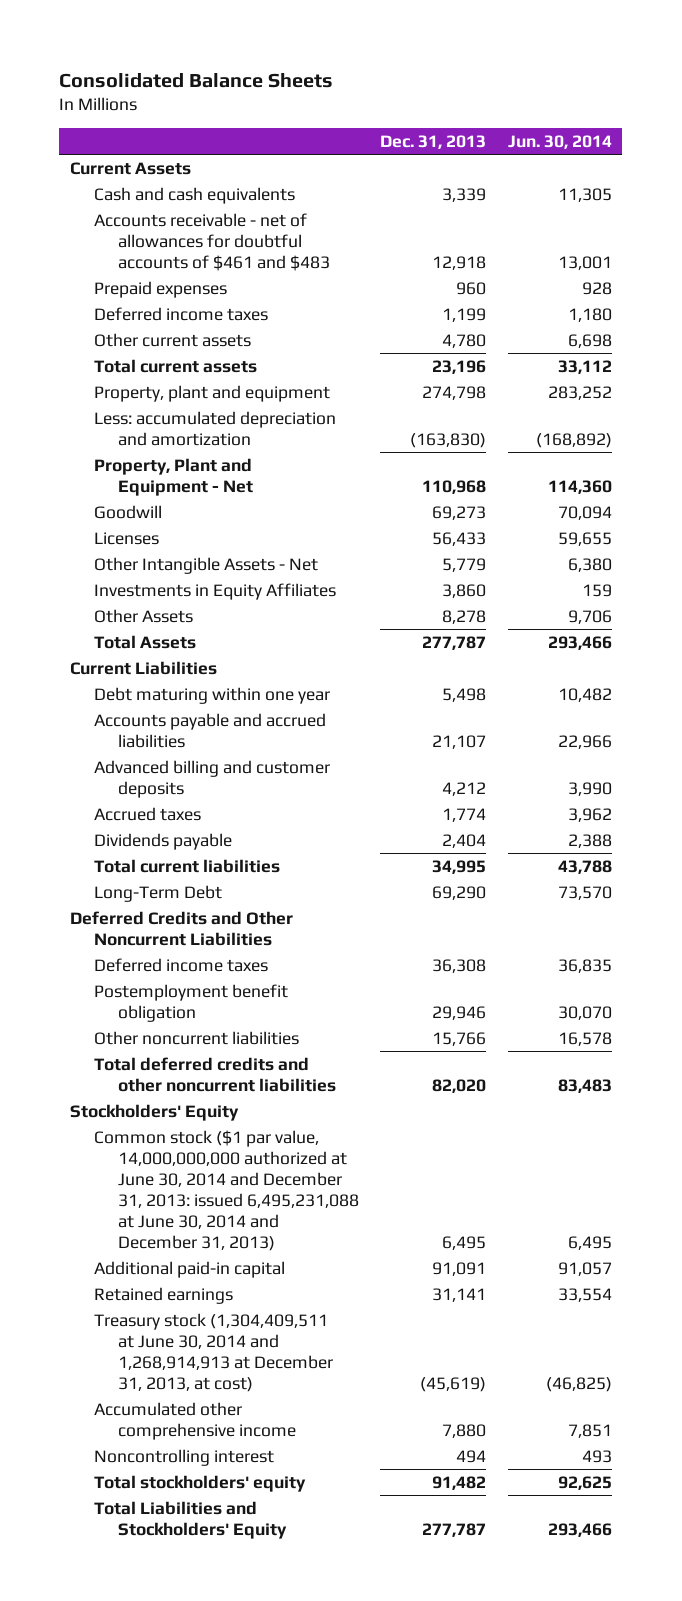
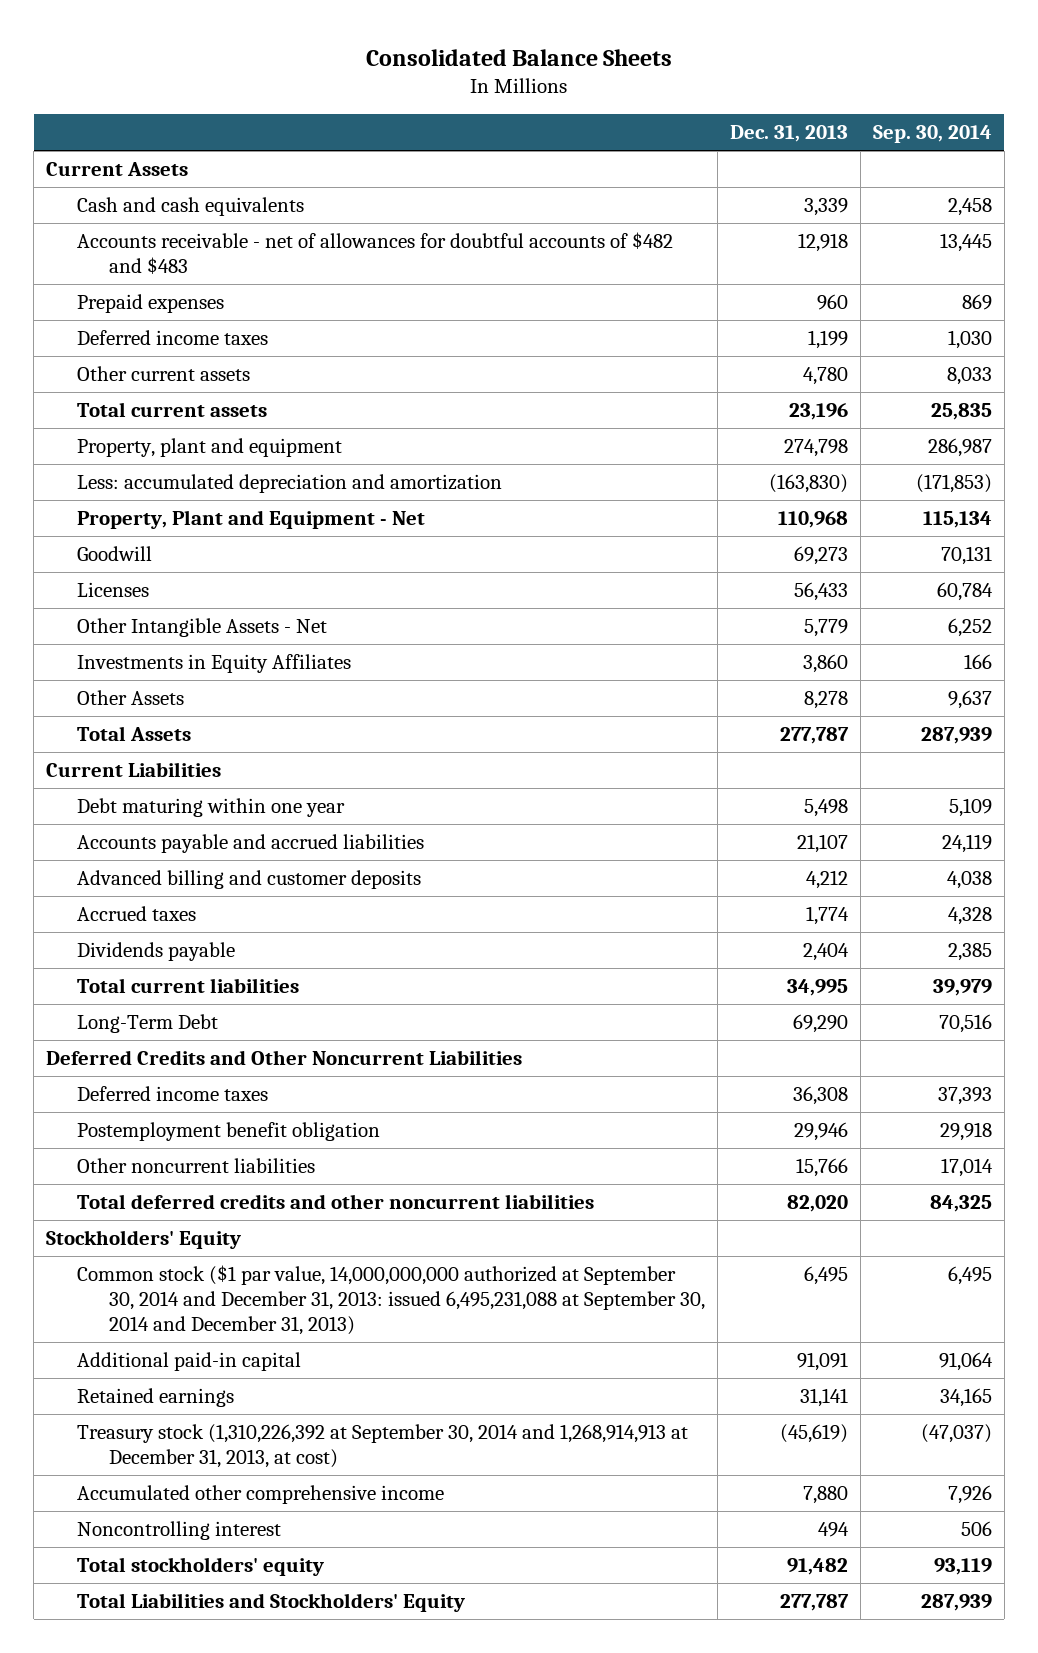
- | Dec. 31, 2013 | Jun. 30, 2014
+ | Dec. 31, 2013 | Sep. 30, 2014
- Accounts receivable - net of allowances for doubtful accounts of $461 and $483 | 12,918 | 13,001
+ Accounts receivable - net of allowances for doubtful accounts of $482 and $483 | 12,918 | 13,445
- Common stock ($1 par value, 14,000,000,000 authorized at June 30, 2014 and December 31, 2013: issued 6,495,231,088 at June 30, 2014 and December 31, 2013) | 6,495 | 6,495
+ Common stock ($1 par value, 14,000,000,000 authorized at September 30, 2014 and December 31, 2013: issued 6,495,231,088 at September 30, 2014 and December 31, 2013) | 6,495 | 6,495
- Treasury stock (1,304,409,511 at June 30, 2014 and 1,268,914,913 at December 31, 2013, at cost) | (45,619) | (46,825)
+ Treasury stock (1,310,226,392 at September 30, 2014 and 1,268,914,913 at December 31, 2013, at cost) | (45,619) | (47,037)

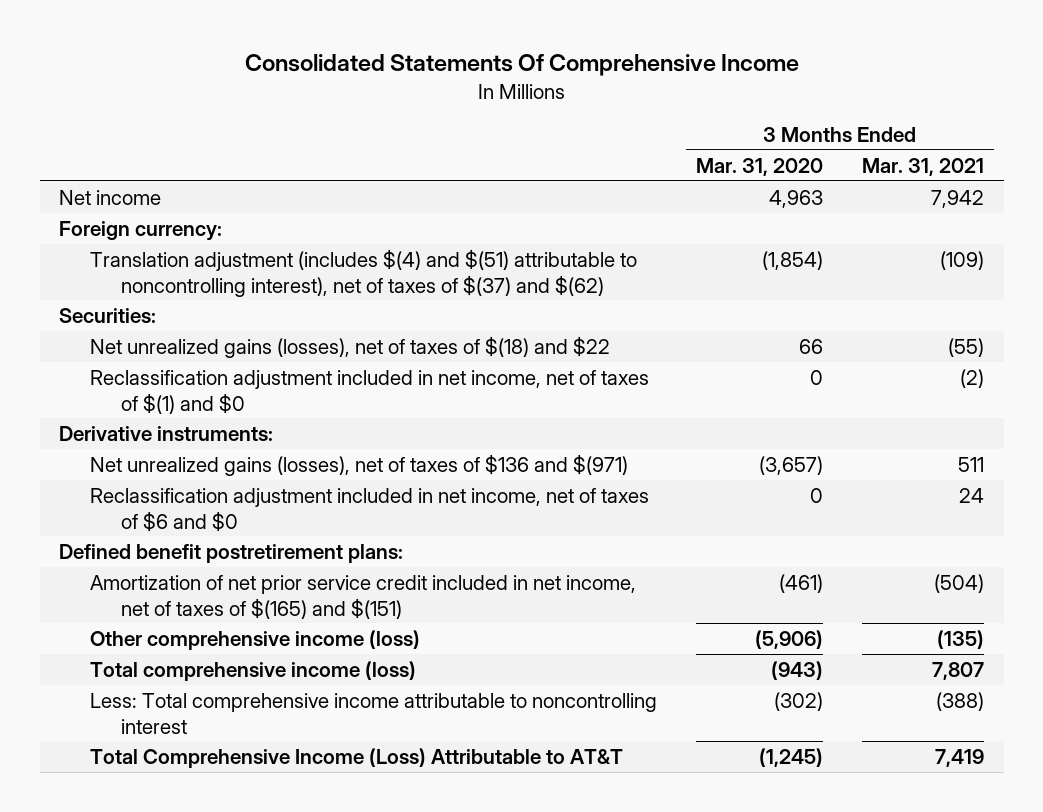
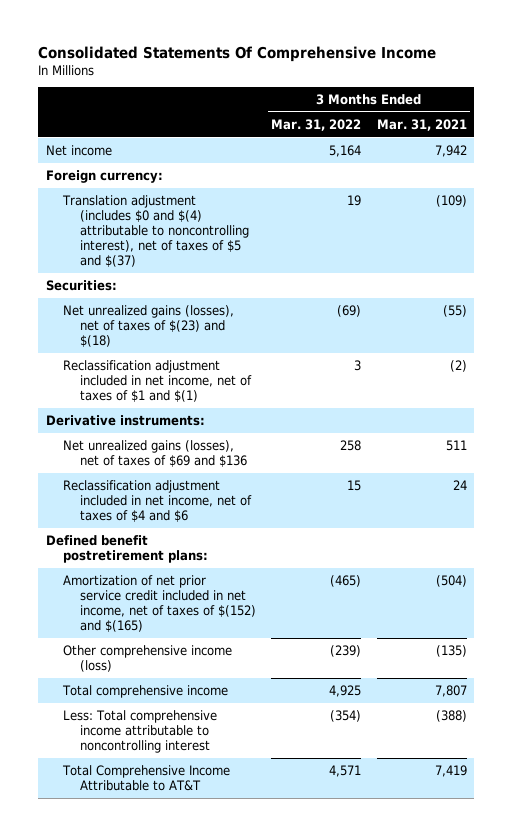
- | 3 Months Ended Mar. 31, 2020 | 3 Months Ended Mar. 31, 2021
+ | 3 Months Ended Mar. 31, 2022 | 3 Months Ended Mar. 31, 2021
- Translation adjustment (includes $(4) and $(51) attributable to noncontrolling interest), net of taxes of $(37) and $(62) | (1,854) | (109)
+ Translation adjustment (includes $0 and $(4) attributable to noncontrolling interest), net of taxes of $5 and $(37) | 19 | (109)
- Net unrealized gains (losses), net of taxes of $(18) and $22 | 66 | (55)
- Reclassification adjustment included in net income, net of taxes of $(1) and $0 | 0 | (2)
+ Net unrealized gains (losses), net of taxes of $(23) and $(18) | (69) | (55)
+ Reclassification adjustment included in net income, net of taxes of $1 and $(1) | 3 | (2)
- Net unrealized gains (losses), net of taxes of $136 and $(971) | (3,657) | 511
- Reclassification adjustment included in net income, net of taxes of $6 and $0 | 0 | 24
+ Net unrealized gains (losses), net of taxes of $69 and $136 | 258 | 511
+ Reclassification adjustment included in net income, net of taxes of $4 and $6 | 15 | 24
- Amortization of net prior service credit included in net income, net of taxes of $(165) and $(151) | (461) | (504)
+ Amortization of net prior service credit included in net income, net of taxes of $(152) and $(165) | (465) | (504)
- Total comprehensive income (loss) | (943) | 7,807
+ Total comprehensive income | 4,925 | 7,807
- Total Comprehensive Income (Loss) Attributable to AT&T | (1,245) | 7,419
+ Total Comprehensive Income Attributable to AT&T | 4,571 | 7,419

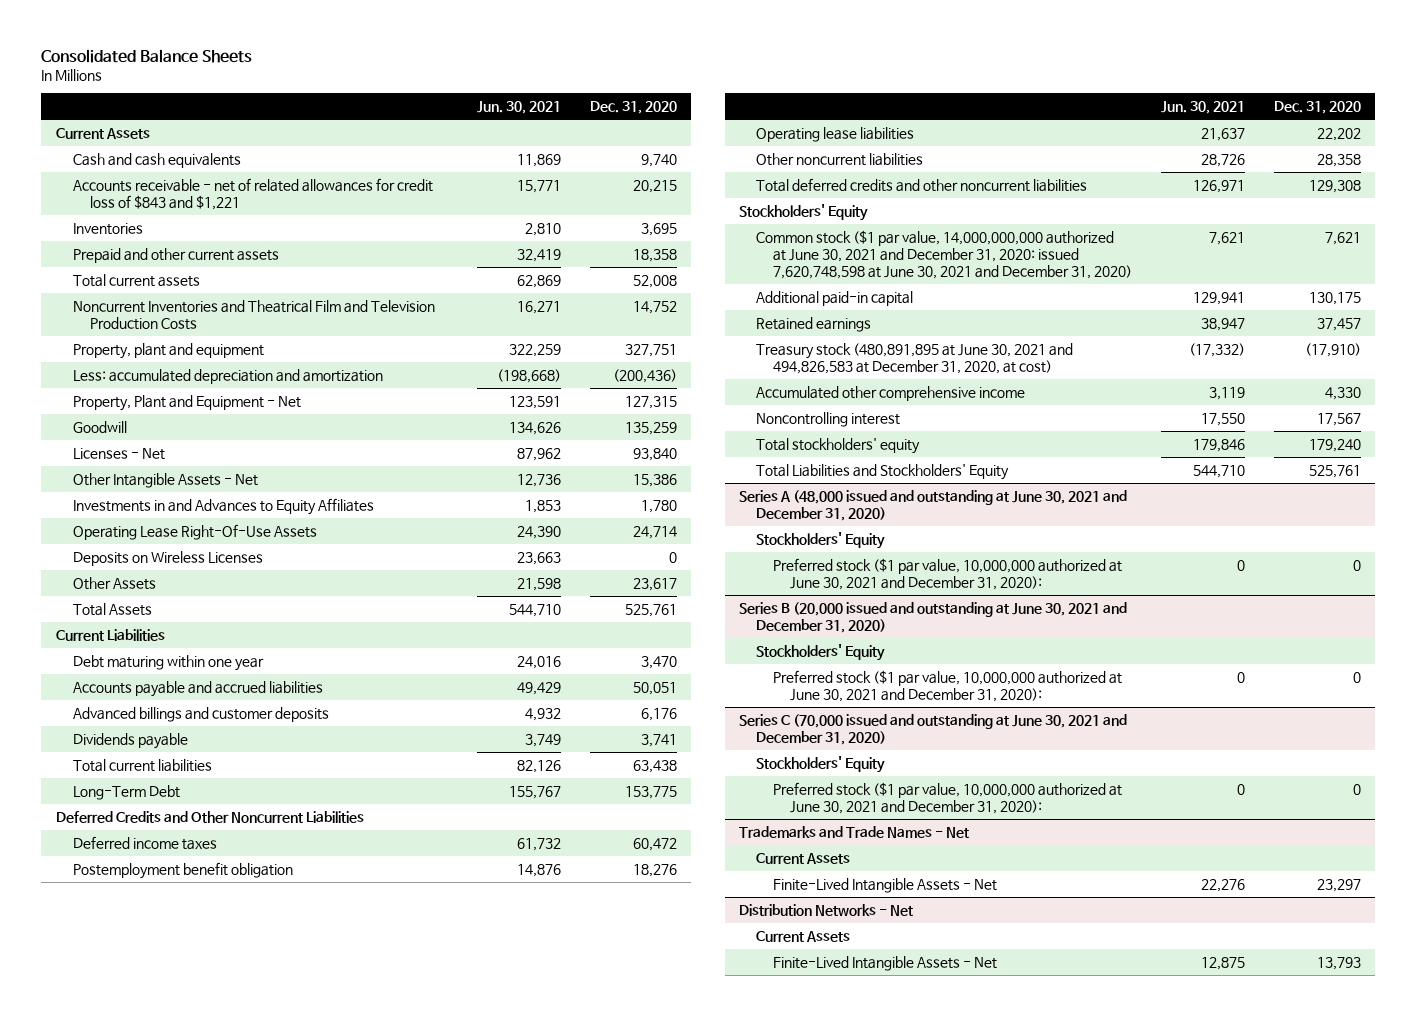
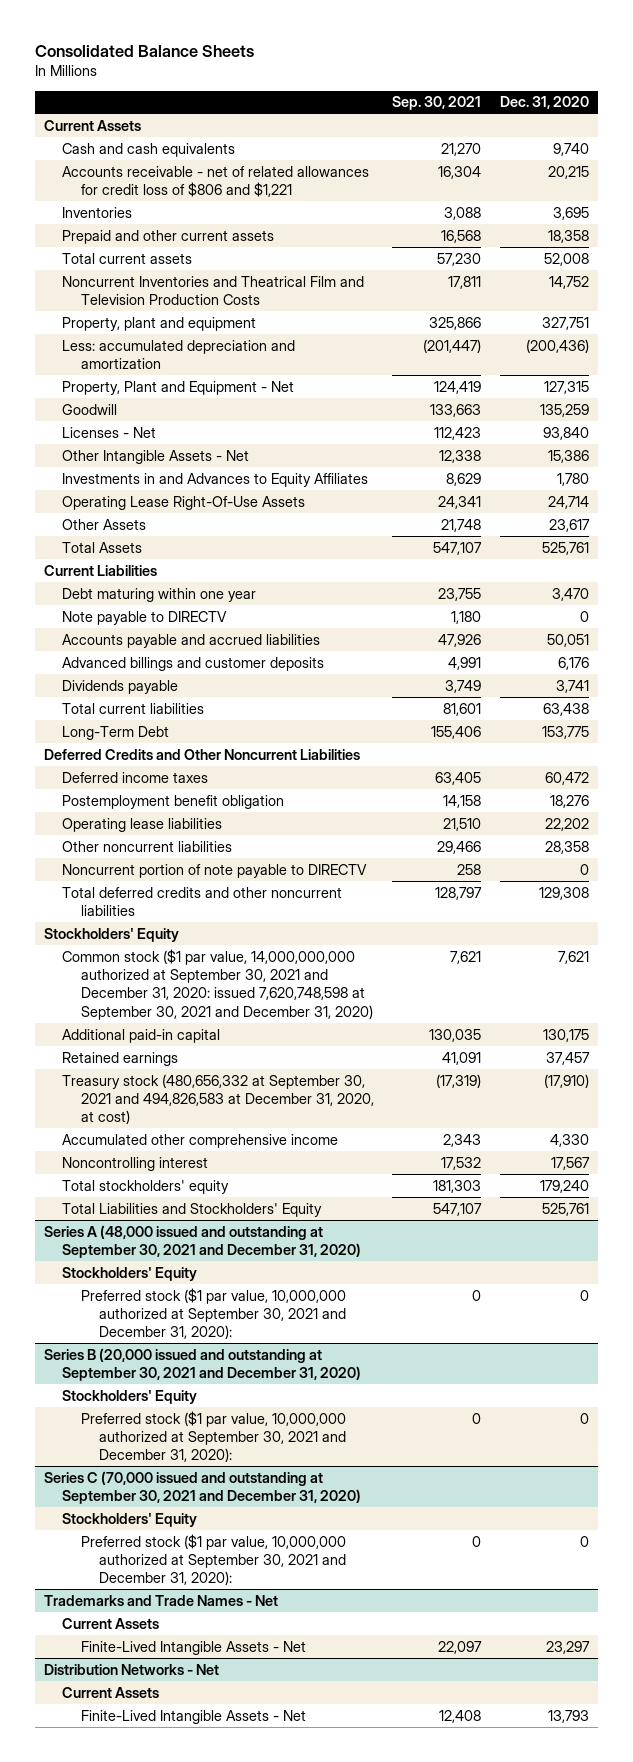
- | Jun. 30, 2021 | Dec. 31, 2020
+ | Sep. 30, 2021 | Dec. 31, 2020
- Accounts receivable - net of related allowances for credit loss of $843 and $1,221 | 15,771 | 20,215
+ Accounts receivable - net of related allowances for credit loss of $806 and $1,221 | 16,304 | 20,215
- Deposits on Wireless Licenses | 23,663 | 0
+ Note payable to DIRECTV | 1,180 | 0
+ Noncurrent portion of note payable to DIRECTV | 258 | 0
- Common stock ($1 par value, 14,000,000,000 authorized at June 30, 2021 and December 31, 2020: issued 7,620,748,598 at June 30, 2021 and December 31, 2020) | 7,621 | 7,621
+ Common stock ($1 par value, 14,000,000,000 authorized at September 30, 2021 and December 31, 2020: issued 7,620,748,598 at September 30, 2021 and December 31, 2020) | 7,621 | 7,621
- Treasury stock (480,891,895 at June 30, 2021 and 494,826,583 at December 31, 2020, at cost) | (17,332) | (17,910)
+ Treasury stock (480,656,332 at September 30, 2021 and 494,826,583 at December 31, 2020, at cost) | (17,319) | (17,910)
- Series A (48,000 issued and outstanding at June 30, 2021 and December 31, 2020)
+ Series A (48,000 issued and outstanding at September 30, 2021 and December 31, 2020)
- Preferred stock ($1 par value, 10,000,000 authorized at June 30, 2021 and December 31, 2020): | 0 | 0
- Series B (20,000 issued and outstanding at June 30, 2021 and December 31, 2020)
+ Preferred stock ($1 par value, 10,000,000 authorized at September 30, 2021 and December 31, 2020): | 0 | 0
+ Series B (20,000 issued and outstanding at September 30, 2021 and December 31, 2020)
- Preferred stock ($1 par value, 10,000,000 authorized at June 30, 2021 and December 31, 2020): | 0 | 0
- Series C (70,000 issued and outstanding at June 30, 2021 and December 31, 2020)
+ Preferred stock ($1 par value, 10,000,000 authorized at September 30, 2021 and December 31, 2020): | 0 | 0
+ Series C (70,000 issued and outstanding at September 30, 2021 and December 31, 2020)
- Preferred stock ($1 par value, 10,000,000 authorized at June 30, 2021 and December 31, 2020): | 0 | 0
+ Preferred stock ($1 par value, 10,000,000 authorized at September 30, 2021 and December 31, 2020): | 0 | 0

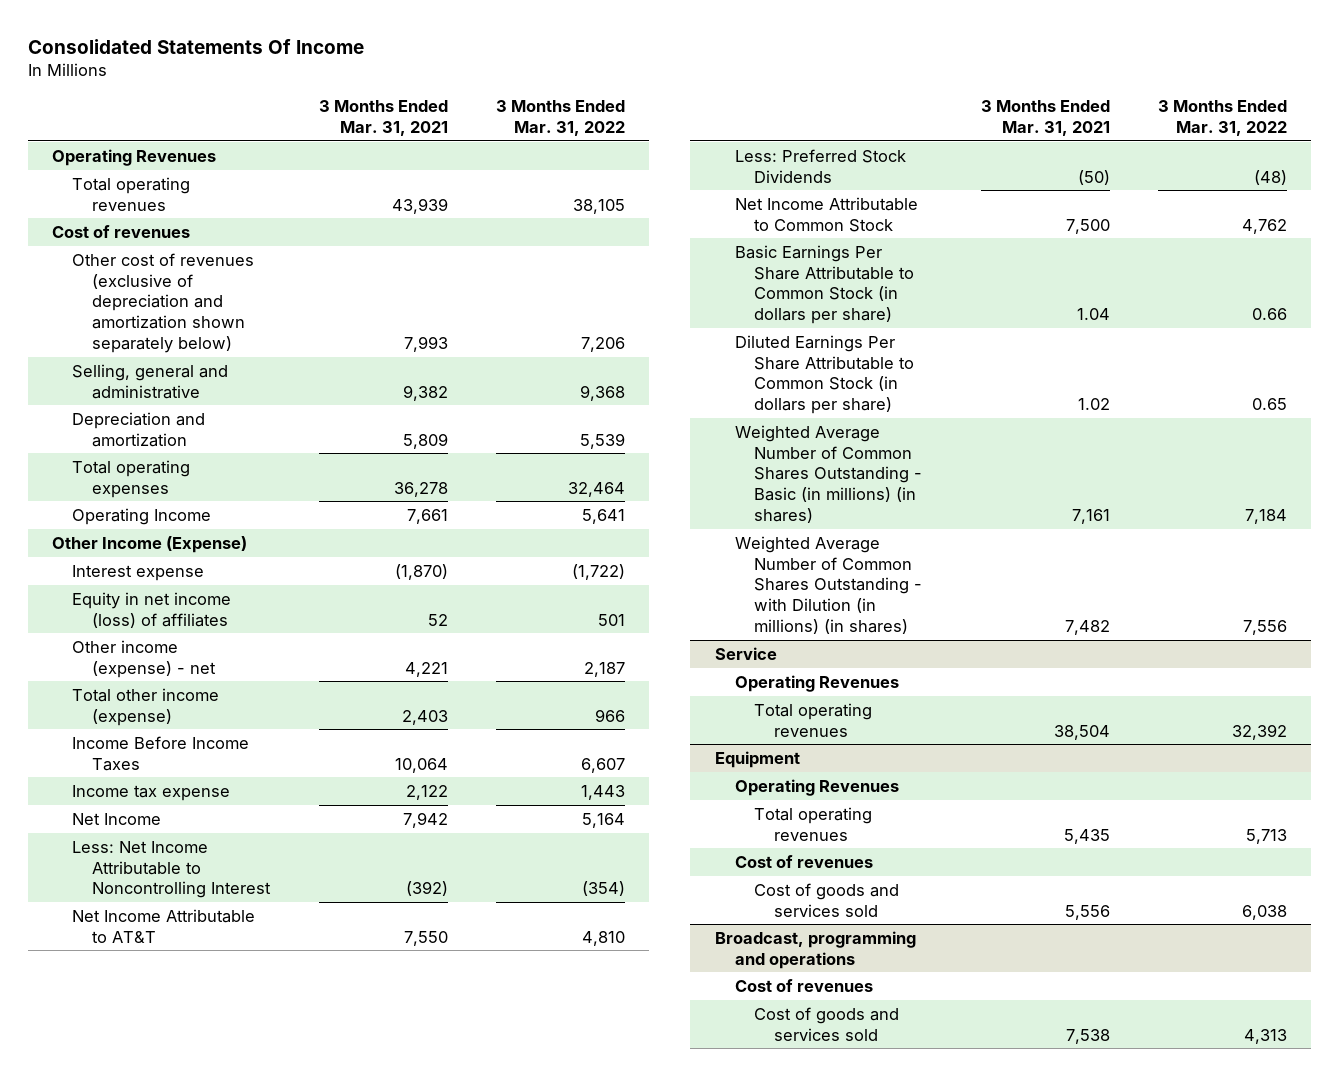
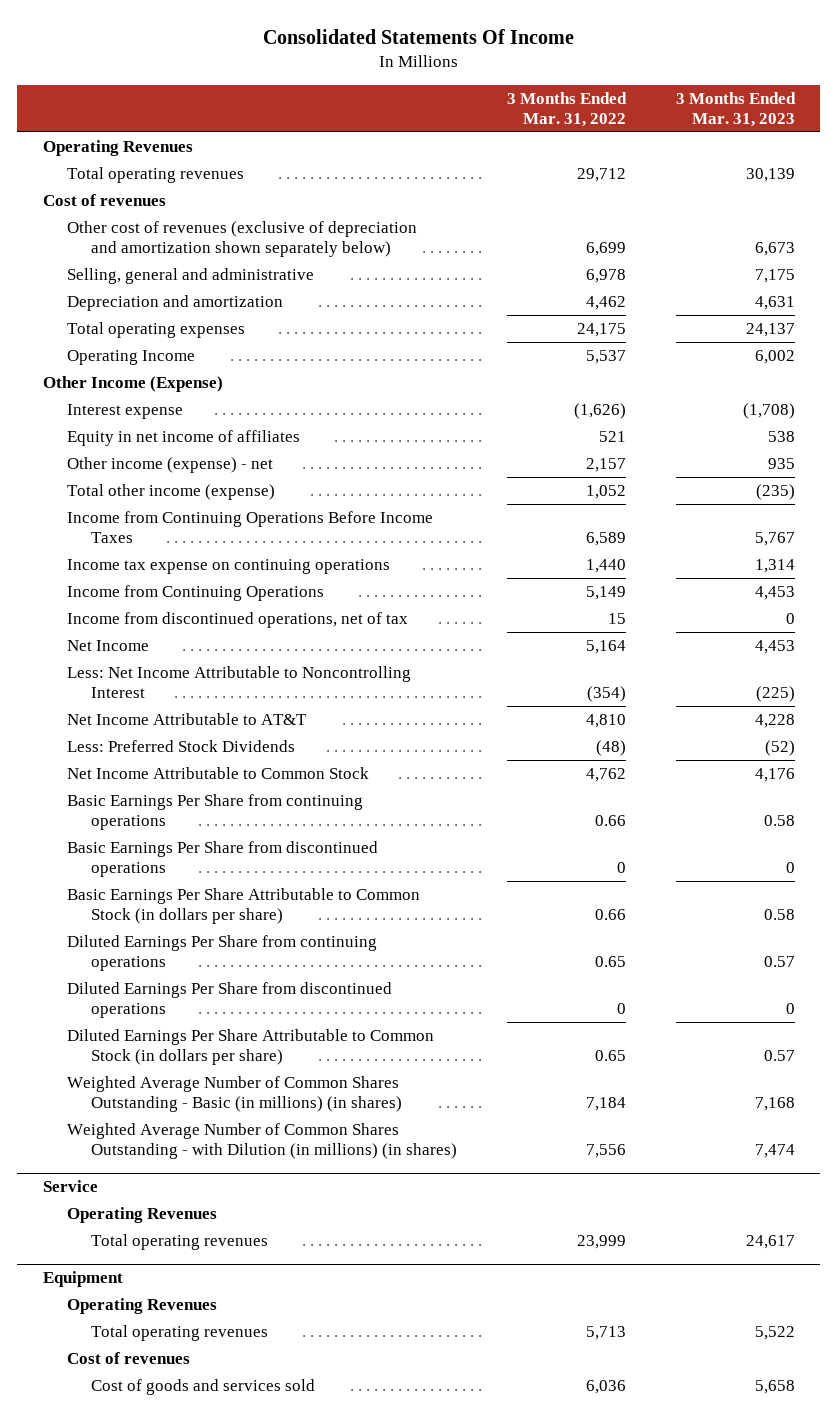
- | 3 Months Ended Mar. 31, 2021 | 3 Months Ended Mar. 31, 2022
+ | 3 Months Ended Mar. 31, 2022 | 3 Months Ended Mar. 31, 2023
- Total operating revenues | 43,939 | 38,105
+ Total operating revenues | 29,712 | 30,139
- Other cost of revenues (exclusive of depreciation and amortization shown separately below) | 7,993 | 7,206
- Selling, general and administrative | 9,382 | 9,368
- Depreciation and amortization | 5,809 | 5,539
- Total operating expenses | 36,278 | 32,464
- Operating Income | 7,661 | 5,641
+ Other cost of revenues (exclusive of depreciation and amortization shown separately below) | 6,699 | 6,673
+ Selling, general and administrative | 6,978 | 7,175
+ Depreciation and amortization | 4,462 | 4,631
+ Total operating expenses | 24,175 | 24,137
+ Operating Income | 5,537 | 6,002
- Interest expense | (1,870) | (1,722)
- Equity in net income (loss) of affiliates | 52 | 501
- Other income (expense) - net | 4,221 | 2,187
- Total other income (expense) | 2,403 | 966
- Income Before Income Taxes | 10,064 | 6,607
- Income tax expense | 2,122 | 1,443
+ Interest expense | (1,626) | (1,708)
+ Equity in net income of affiliates | 521 | 538
+ Other income (expense) - net | 2,157 | 935
+ Total other income (expense) | 1,052 | (235)
+ Income from Continuing Operations Before Income Taxes | 6,589 | 5,767
+ Income tax expense on continuing operations | 1,440 | 1,314
+ Income from Continuing Operations | 5,149 | 4,453
+ Income from discontinued operations, net of tax | 15 | 0
+ Basic Earnings Per Share from continuing operations | 0.66 | 0.58
+ Basic Earnings Per Share from discontinued operations | 0 | 0
+ Diluted Earnings Per Share from continuing operations | 0.65 | 0.57
+ Diluted Earnings Per Share from discontinued operations | 0 | 0
@ Service
- Total operating revenues | 38,504 | 32,392
+ Total operating revenues | 23,999 | 24,617
@ Equipment
- Cost of goods and services sold | 5,556 | 6,038
- Broadcast, programming and operations
- Cost of revenues
- Cost of goods and services sold | 7,538 | 4,313
@ Equipment
+ Cost of goods and services sold | 6,036 | 5,658

